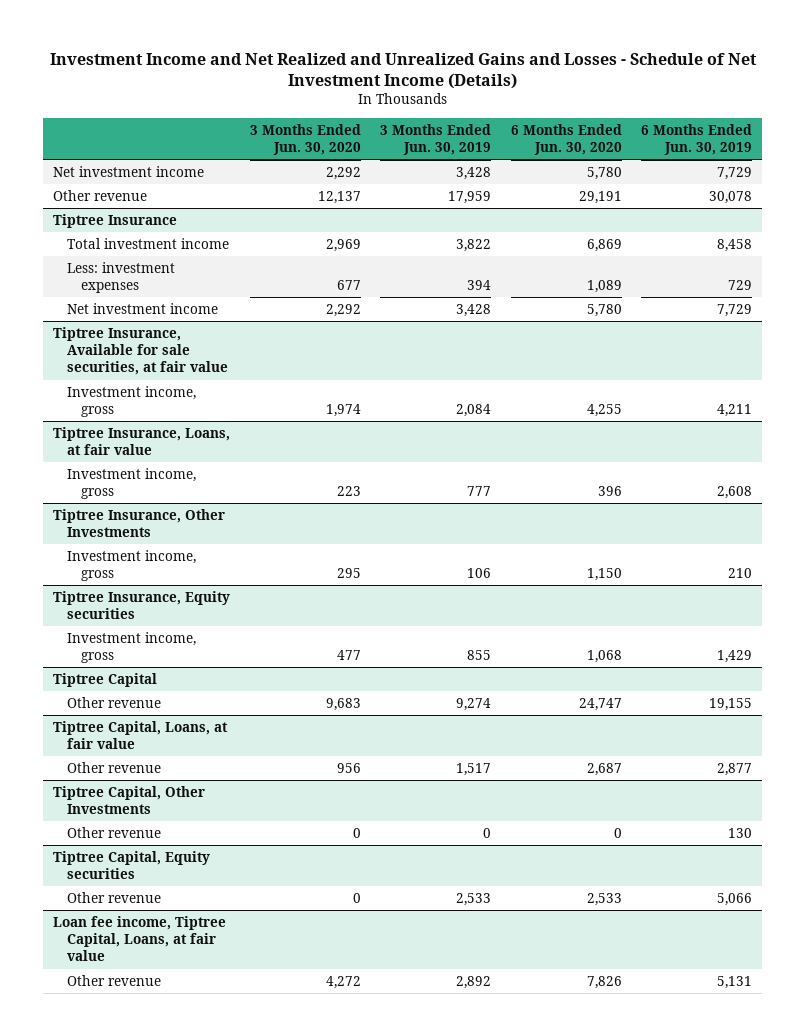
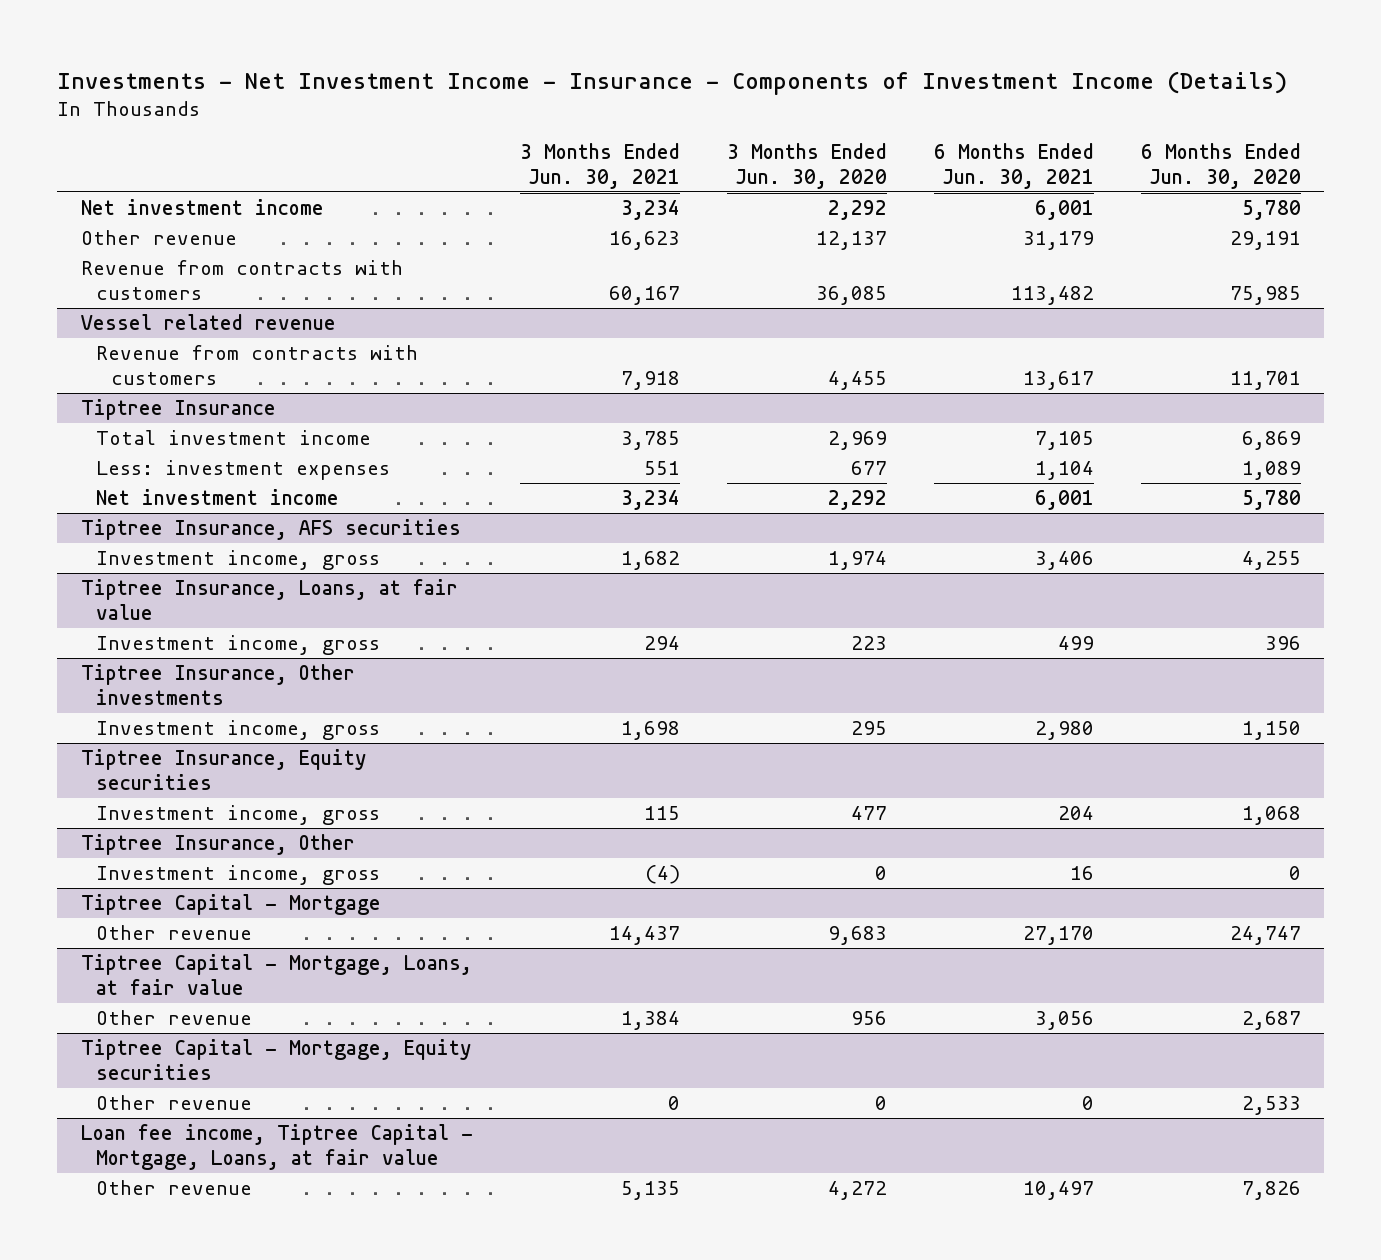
- Investment Income and Net Realized and Unrealized Gains and Losses - Schedule of Net Investment Income (Details)
+ Investments - Net Investment Income - Insurance - Components of Investment Income (Details)
- | 3 Months Ended Jun. 30, 2020 | 3 Months Ended Jun. 30, 2019 | 6 Months Ended Jun. 30, 2020 | 6 Months Ended Jun. 30, 2019
+ | 3 Months Ended Jun. 30, 2021 | 3 Months Ended Jun. 30, 2020 | 6 Months Ended Jun. 30, 2021 | 6 Months Ended Jun. 30, 2020
+ Revenue from contracts with customers | 60,167 | 36,085 | 113,482 | 75,985
+ Vessel related revenue
+ Revenue from contracts with customers | 7,918 | 4,455 | 13,617 | 11,701
- Tiptree Insurance, Available for sale securities, at fair value
+ Tiptree Insurance, AFS securities
- Tiptree Insurance, Other Investments
+ Tiptree Insurance, Other investments
- Tiptree Capital
+ Tiptree Insurance, Other
+ Investment income, gross | (4) | 0 | 16 | 0
+ Tiptree Capital - Mortgage
- Tiptree Capital, Loans, at fair value
+ Tiptree Capital - Mortgage, Loans, at fair value
- Tiptree Capital, Other Investments
- Other revenue | 0 | 0 | 0 | 130
- Tiptree Capital, Equity securities
+ Tiptree Capital - Mortgage, Equity securities
- Loan fee income, Tiptree Capital, Loans, at fair value
+ Loan fee income, Tiptree Capital - Mortgage, Loans, at fair value

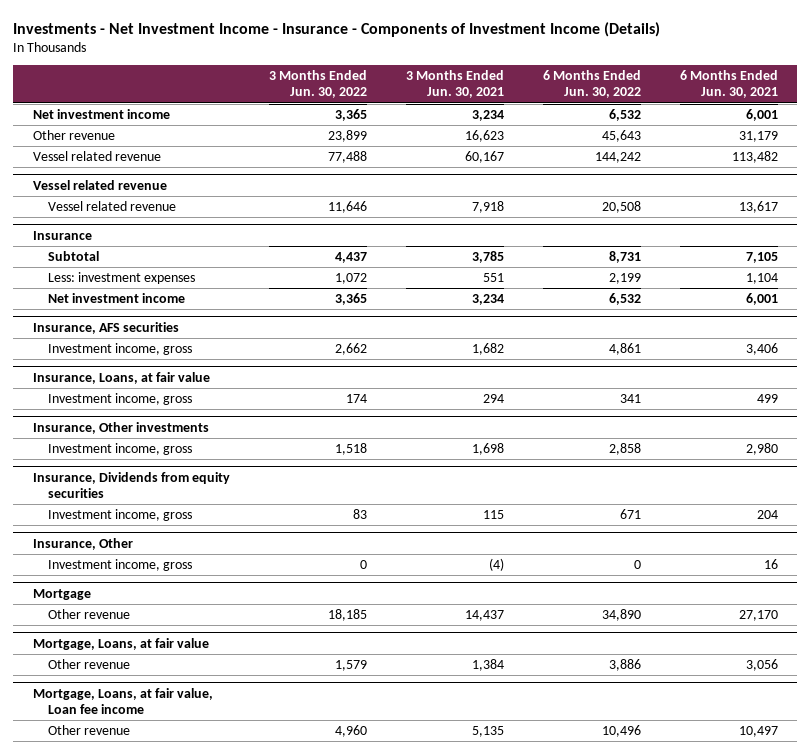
- | 3 Months Ended Jun. 30, 2021 | 3 Months Ended Jun. 30, 2020 | 6 Months Ended Jun. 30, 2021 | 6 Months Ended Jun. 30, 2020
+ | 3 Months Ended Jun. 30, 2022 | 3 Months Ended Jun. 30, 2021 | 6 Months Ended Jun. 30, 2022 | 6 Months Ended Jun. 30, 2021
- Revenue from contracts with customers | 60,167 | 36,085 | 113,482 | 75,985
+ Vessel related revenue | 77,488 | 60,167 | 144,242 | 113,482
@ Vessel related revenue
- Revenue from contracts with customers | 7,918 | 4,455 | 13,617 | 11,701
- Tiptree Insurance
- Total investment income | 3,785 | 2,969 | 7,105 | 6,869
@ Vessel related revenue
+ Vessel related revenue | 11,646 | 7,918 | 20,508 | 13,617
+ Insurance
+ Subtotal | 4,437 | 3,785 | 8,731 | 7,105
- Tiptree Insurance, AFS securities
+ Insurance, AFS securities
- Tiptree Insurance, Loans, at fair value
+ Insurance, Loans, at fair value
- Tiptree Insurance, Other investments
+ Insurance, Other investments
- Tiptree Insurance, Equity securities
+ Insurance, Dividends from equity securities
- Tiptree Insurance, Other
+ Insurance, Other
- Tiptree Capital - Mortgage
+ Mortgage
- Tiptree Capital - Mortgage, Loans, at fair value
+ Mortgage, Loans, at fair value
- Tiptree Capital - Mortgage, Equity securities
- Other revenue | 0 | 0 | 0 | 2,533
- Loan fee income, Tiptree Capital - Mortgage, Loans, at fair value
+ Mortgage, Loans, at fair value, Loan fee income

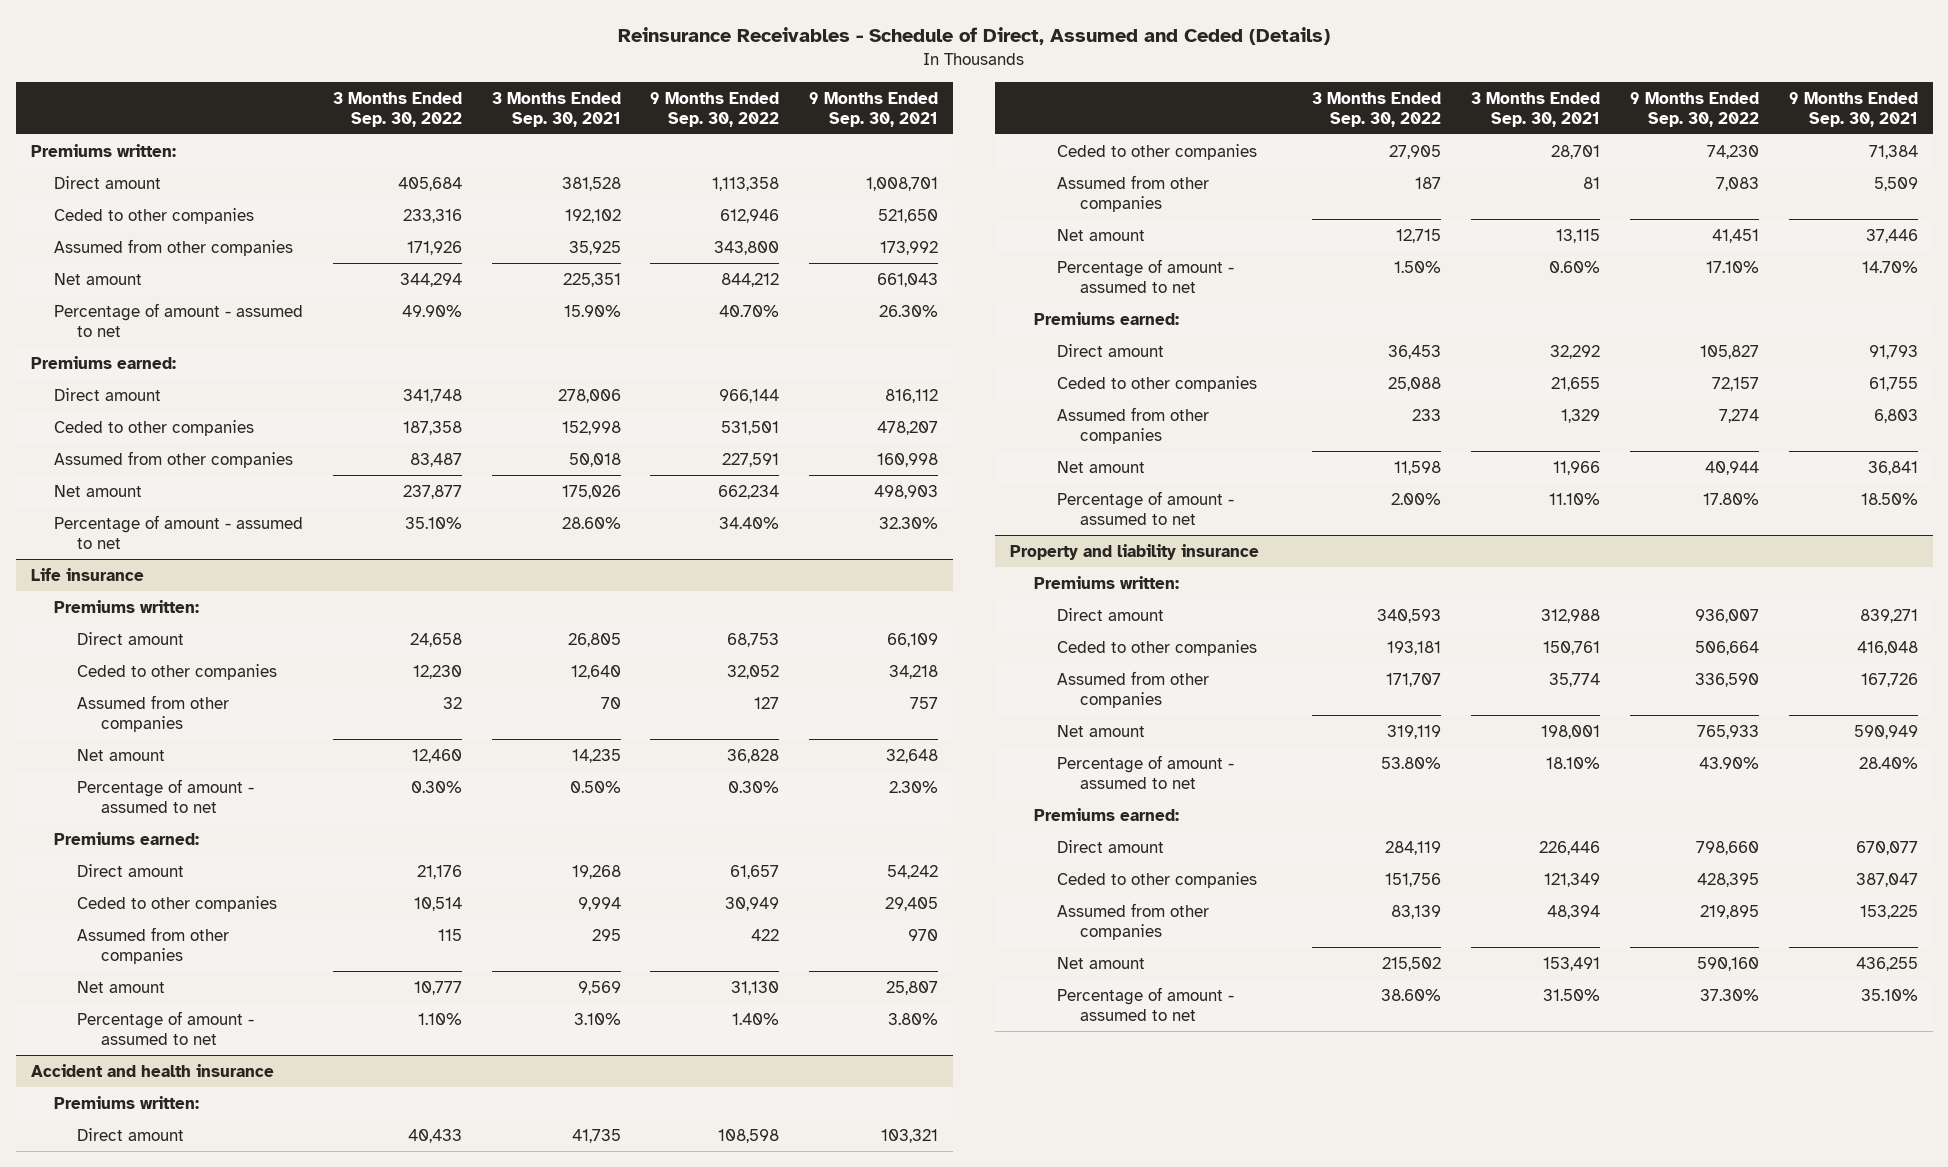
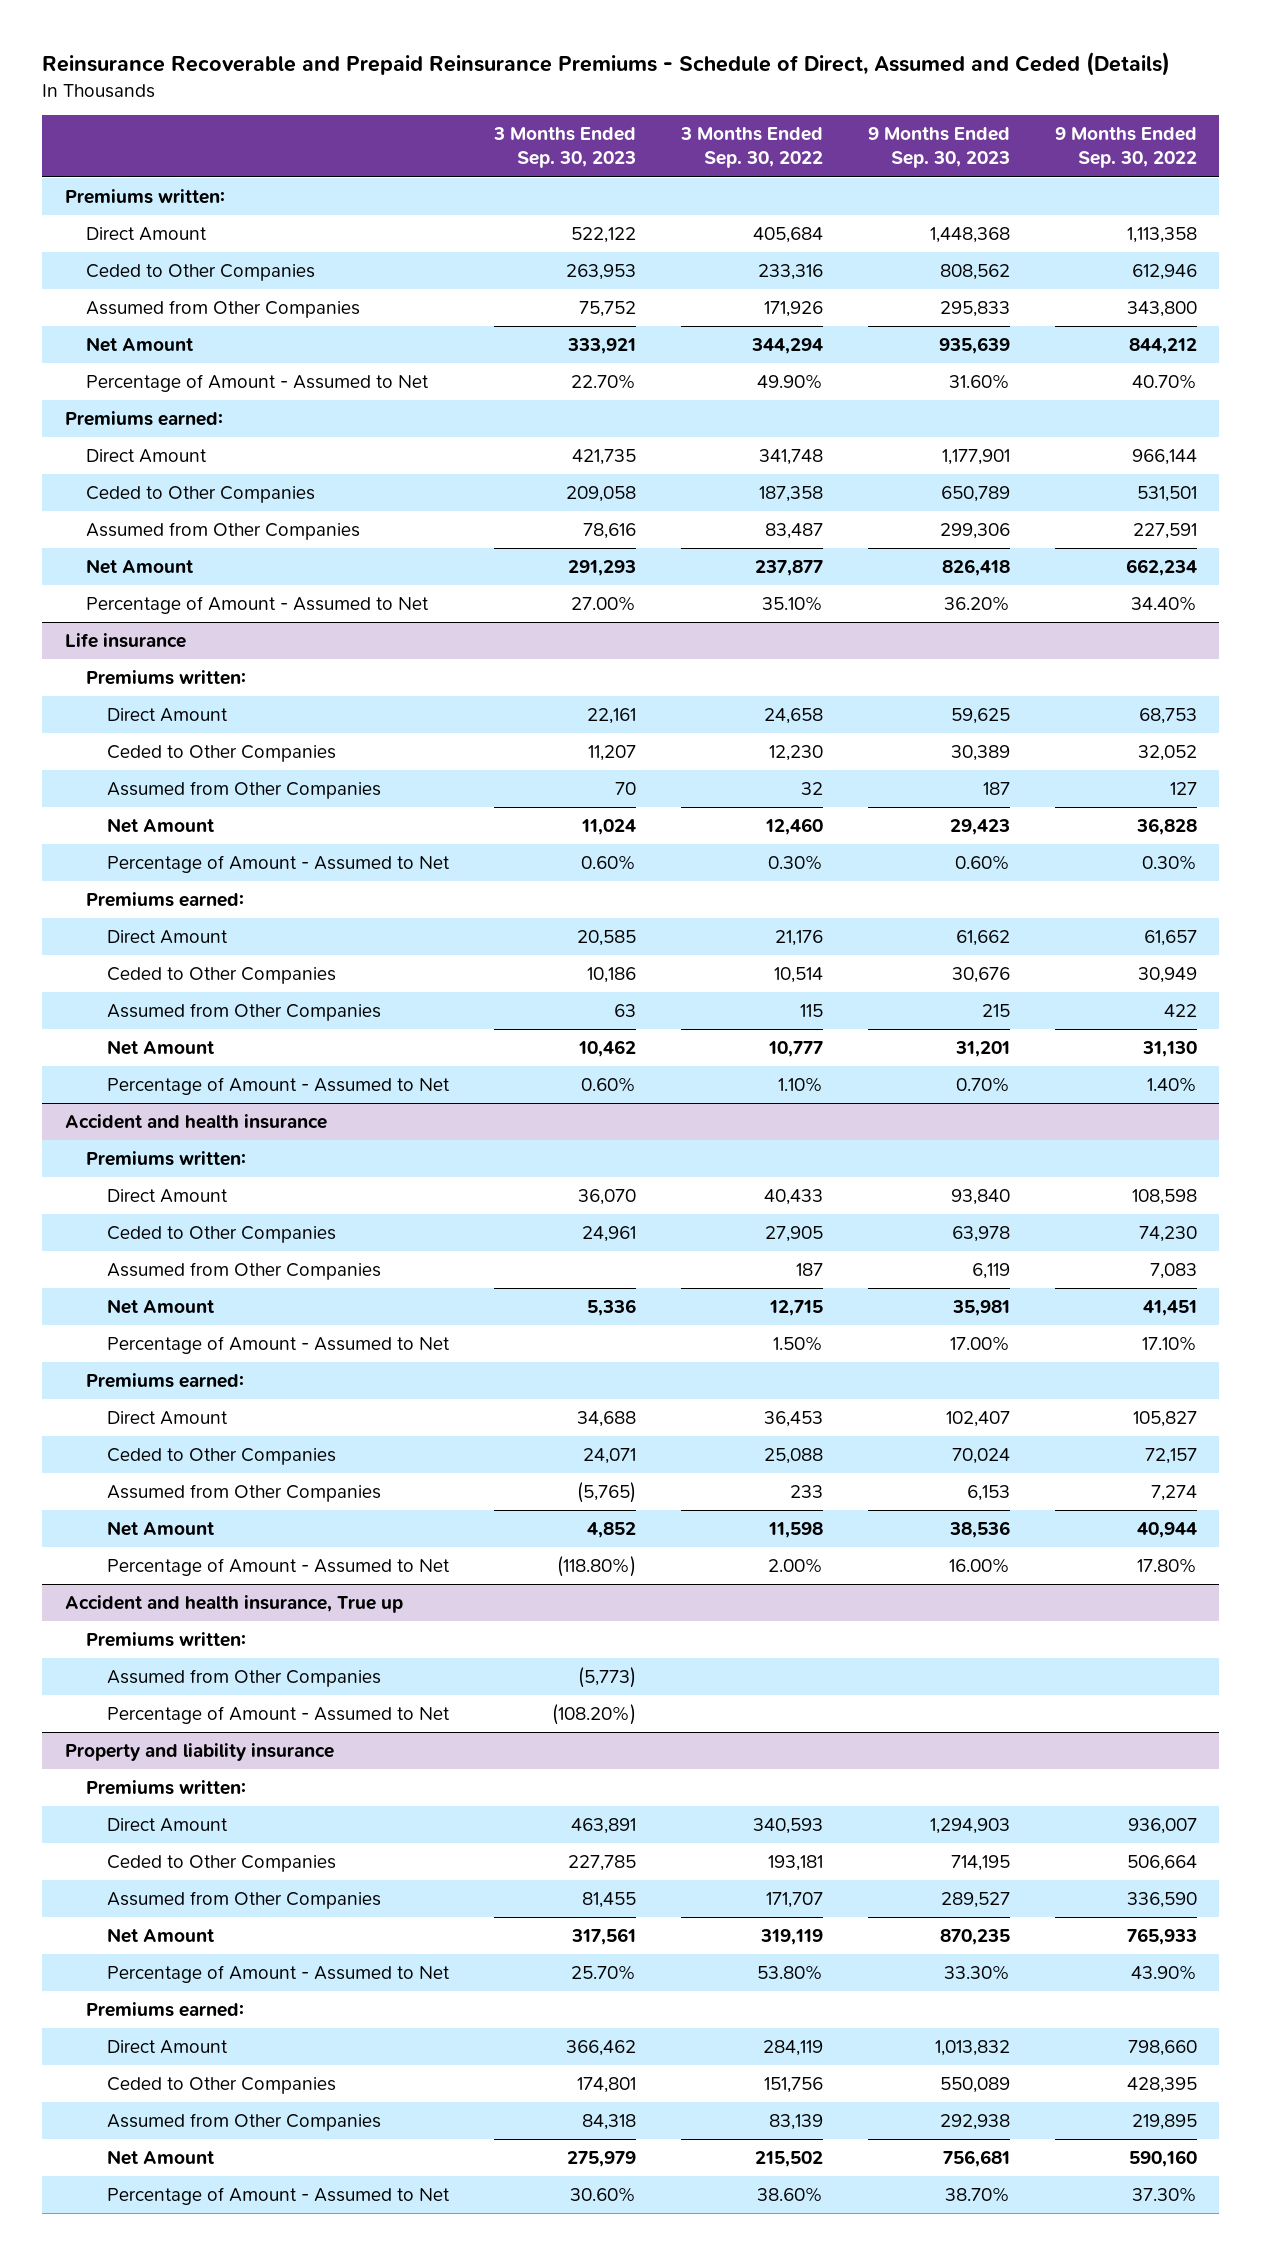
- Reinsurance Receivables - Schedule of Direct, Assumed and Ceded (Details)
+ Reinsurance Recoverable and Prepaid Reinsurance Premiums - Schedule of Direct, Assumed and Ceded (Details)
- | 3 Months Ended Sep. 30, 2022 | 3 Months Ended Sep. 30, 2021 | 9 Months Ended Sep. 30, 2022 | 9 Months Ended Sep. 30, 2021
+ | 3 Months Ended Sep. 30, 2023 | 3 Months Ended Sep. 30, 2022 | 9 Months Ended Sep. 30, 2023 | 9 Months Ended Sep. 30, 2022
- Direct amount | 405,684 | 381,528 | 1,113,358 | 1,008,701
- Ceded to other companies | 233,316 | 192,102 | 612,946 | 521,650
- Assumed from other companies | 171,926 | 35,925 | 343,800 | 173,992
- Net amount | 344,294 | 225,351 | 844,212 | 661,043
- Percentage of amount - assumed to net | 49.90% | 15.90% | 40.70% | 26.30%
+ Direct Amount | 522,122 | 405,684 | 1,448,368 | 1,113,358
+ Ceded to Other Companies | 263,953 | 233,316 | 808,562 | 612,946
+ Assumed from Other Companies | 75,752 | 171,926 | 295,833 | 343,800
+ Net Amount | 333,921 | 344,294 | 935,639 | 844,212
+ Percentage of Amount - Assumed to Net | 22.70% | 49.90% | 31.60% | 40.70%
- Direct amount | 341,748 | 278,006 | 966,144 | 816,112
- Ceded to other companies | 187,358 | 152,998 | 531,501 | 478,207
- Assumed from other companies | 83,487 | 50,018 | 227,591 | 160,998
- Net amount | 237,877 | 175,026 | 662,234 | 498,903
- Percentage of amount - assumed to net | 35.10% | 28.60% | 34.40% | 32.30%
+ Direct Amount | 421,735 | 341,748 | 1,177,901 | 966,144
+ Ceded to Other Companies | 209,058 | 187,358 | 650,789 | 531,501
+ Assumed from Other Companies | 78,616 | 83,487 | 299,306 | 227,591
+ Net Amount | 291,293 | 237,877 | 826,418 | 662,234
+ Percentage of Amount - Assumed to Net | 27.00% | 35.10% | 36.20% | 34.40%
@ Life insurance
- Direct amount | 24,658 | 26,805 | 68,753 | 66,109
- Ceded to other companies | 12,230 | 12,640 | 32,052 | 34,218
- Assumed from other companies | 32 | 70 | 127 | 757
- Net amount | 12,460 | 14,235 | 36,828 | 32,648
- Percentage of amount - assumed to net | 0.30% | 0.50% | 0.30% | 2.30%
+ Direct Amount | 22,161 | 24,658 | 59,625 | 68,753
+ Ceded to Other Companies | 11,207 | 12,230 | 30,389 | 32,052
+ Assumed from Other Companies | 70 | 32 | 187 | 127
+ Net Amount | 11,024 | 12,460 | 29,423 | 36,828
+ Percentage of Amount - Assumed to Net | 0.60% | 0.30% | 0.60% | 0.30%
- Direct amount | 21,176 | 19,268 | 61,657 | 54,242
- Ceded to other companies | 10,514 | 9,994 | 30,949 | 29,405
- Assumed from other companies | 115 | 295 | 422 | 970
- Net amount | 10,777 | 9,569 | 31,130 | 25,807
- Percentage of amount - assumed to net | 1.10% | 3.10% | 1.40% | 3.80%
+ Direct Amount | 20,585 | 21,176 | 61,662 | 61,657
+ Ceded to Other Companies | 10,186 | 10,514 | 30,676 | 30,949
+ Assumed from Other Companies | 63 | 115 | 215 | 422
+ Net Amount | 10,462 | 10,777 | 31,201 | 31,130
+ Percentage of Amount - Assumed to Net | 0.60% | 1.10% | 0.70% | 1.40%
@ Accident and health insurance
- Direct amount | 40,433 | 41,735 | 108,598 | 103,321
- Ceded to other companies | 27,905 | 28,701 | 74,230 | 71,384
- Assumed from other companies | 187 | 81 | 7,083 | 5,509
- Net amount | 12,715 | 13,115 | 41,451 | 37,446
- Percentage of amount - assumed to net | 1.50% | 0.60% | 17.10% | 14.70%
+ Direct Amount | 36,070 | 40,433 | 93,840 | 108,598
+ Ceded to Other Companies | 24,961 | 27,905 | 63,978 | 74,230
+ Assumed from Other Companies | | 187 | 6,119 | 7,083
+ Net Amount | 5,336 | 12,715 | 35,981 | 41,451
+ Percentage of Amount - Assumed to Net | | 1.50% | 17.00% | 17.10%
- Direct amount | 36,453 | 32,292 | 105,827 | 91,793
- Ceded to other companies | 25,088 | 21,655 | 72,157 | 61,755
- Assumed from other companies | 233 | 1,329 | 7,274 | 6,803
- Net amount | 11,598 | 11,966 | 40,944 | 36,841
- Percentage of amount - assumed to net | 2.00% | 11.10% | 17.80% | 18.50%
+ Direct Amount | 34,688 | 36,453 | 102,407 | 105,827
+ Ceded to Other Companies | 24,071 | 25,088 | 70,024 | 72,157
+ Assumed from Other Companies | (5,765) | 233 | 6,153 | 7,274
+ Net Amount | 4,852 | 11,598 | 38,536 | 40,944
+ Percentage of Amount - Assumed to Net | (118.80%) | 2.00% | 16.00% | 17.80%
+ Accident and health insurance, True up
+ Premiums written:
+ Assumed from Other Companies | (5,773) | | |
+ Percentage of Amount - Assumed to Net | (108.20%) | | |
@ Property and liability insurance
- Direct amount | 340,593 | 312,988 | 936,007 | 839,271
- Ceded to other companies | 193,181 | 150,761 | 506,664 | 416,048
- Assumed from other companies | 171,707 | 35,774 | 336,590 | 167,726
- Net amount | 319,119 | 198,001 | 765,933 | 590,949
- Percentage of amount - assumed to net | 53.80% | 18.10% | 43.90% | 28.40%
+ Direct Amount | 463,891 | 340,593 | 1,294,903 | 936,007
+ Ceded to Other Companies | 227,785 | 193,181 | 714,195 | 506,664
+ Assumed from Other Companies | 81,455 | 171,707 | 289,527 | 336,590
+ Net Amount | 317,561 | 319,119 | 870,235 | 765,933
+ Percentage of Amount - Assumed to Net | 25.70% | 53.80% | 33.30% | 43.90%
- Direct amount | 284,119 | 226,446 | 798,660 | 670,077
- Ceded to other companies | 151,756 | 121,349 | 428,395 | 387,047
- Assumed from other companies | 83,139 | 48,394 | 219,895 | 153,225
- Net amount | 215,502 | 153,491 | 590,160 | 436,255
- Percentage of amount - assumed to net | 38.60% | 31.50% | 37.30% | 35.10%
+ Direct Amount | 366,462 | 284,119 | 1,013,832 | 798,660
+ Ceded to Other Companies | 174,801 | 151,756 | 550,089 | 428,395
+ Assumed from Other Companies | 84,318 | 83,139 | 292,938 | 219,895
+ Net Amount | 275,979 | 215,502 | 756,681 | 590,160
+ Percentage of Amount - Assumed to Net | 30.60% | 38.60% | 38.70% | 37.30%

